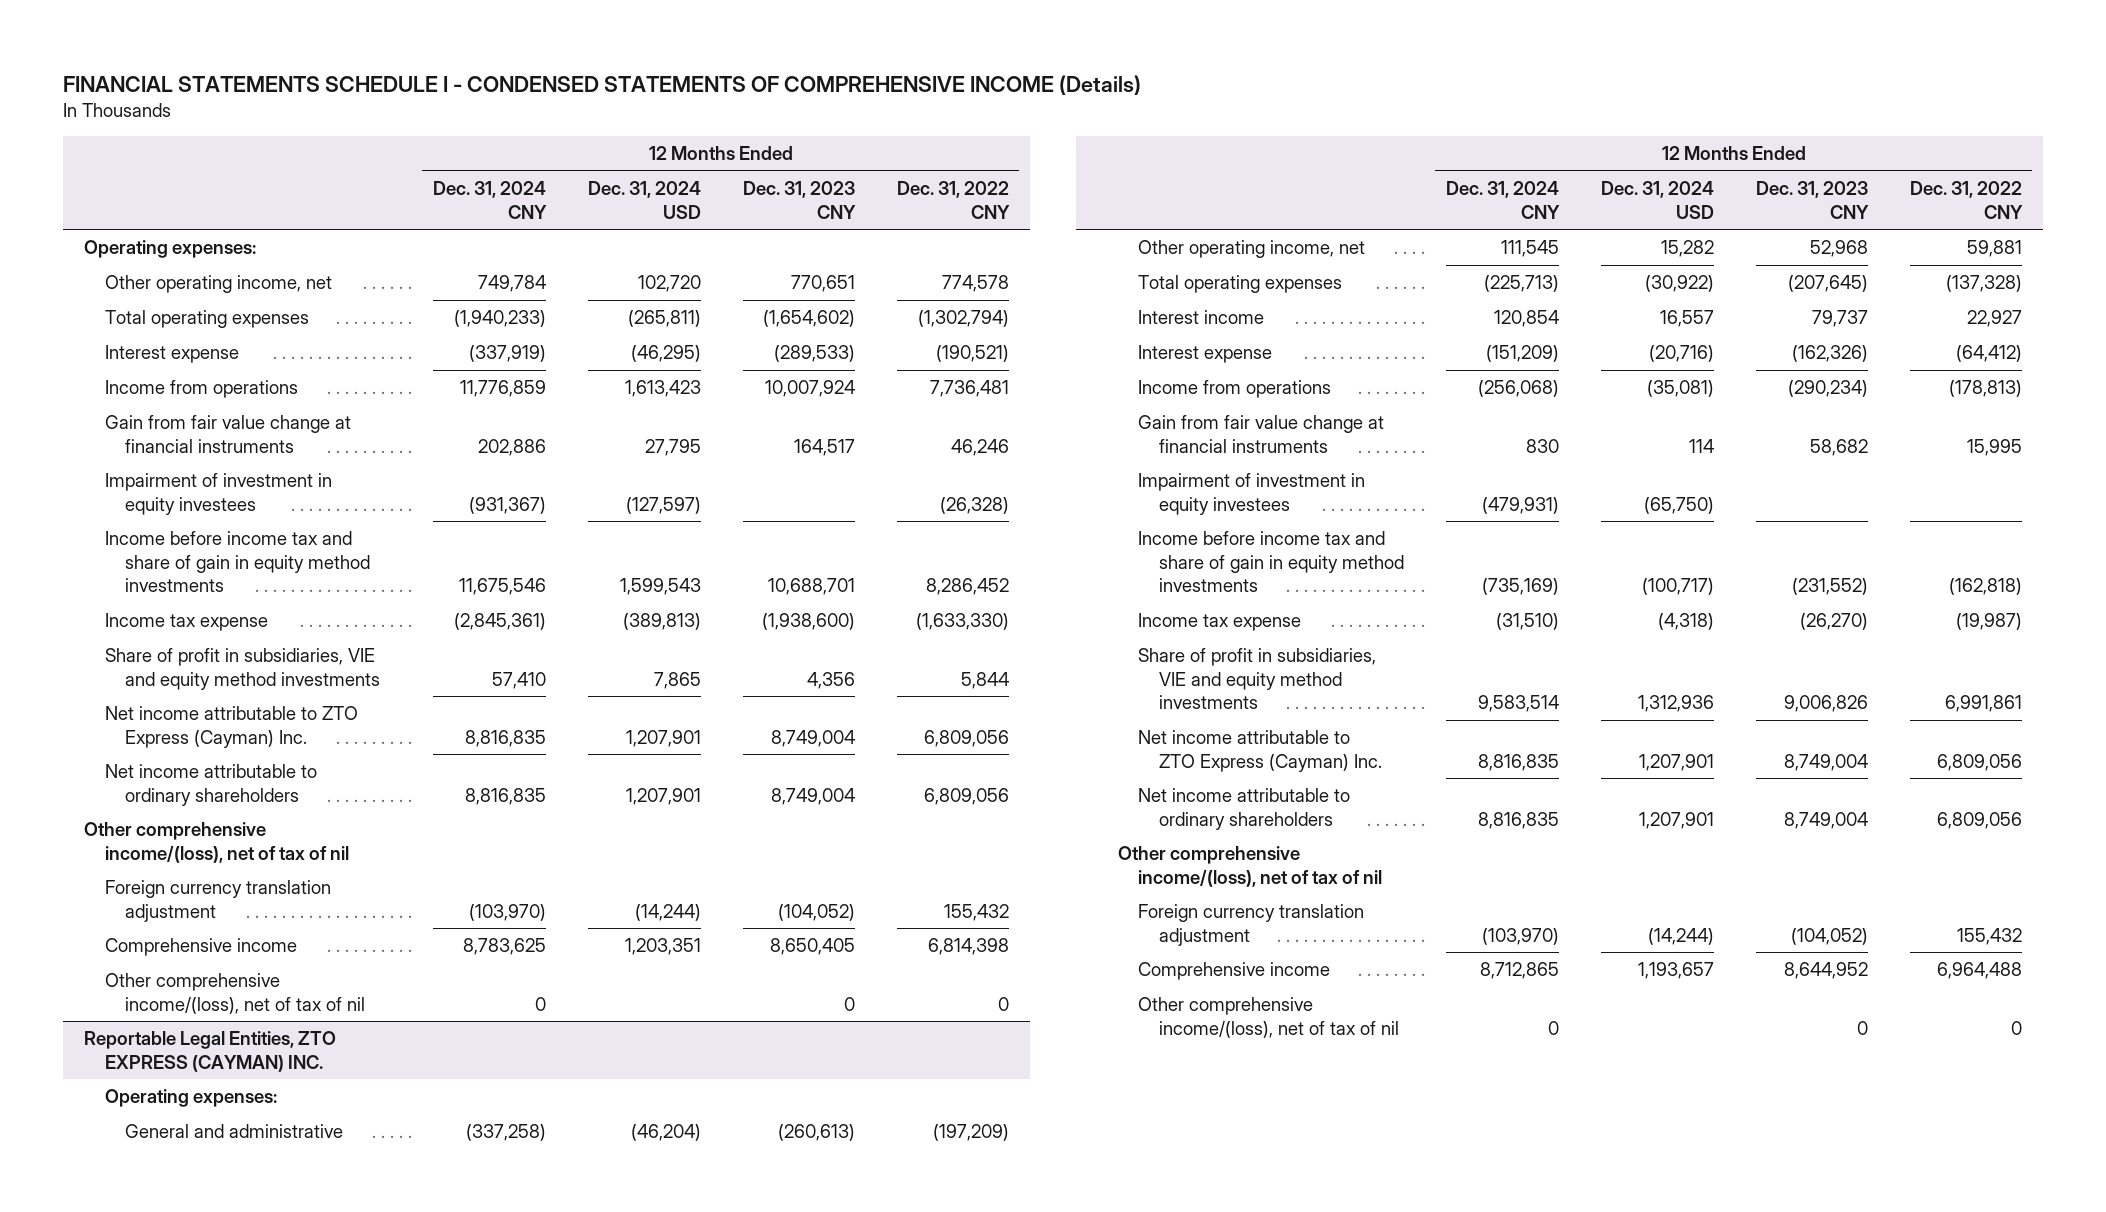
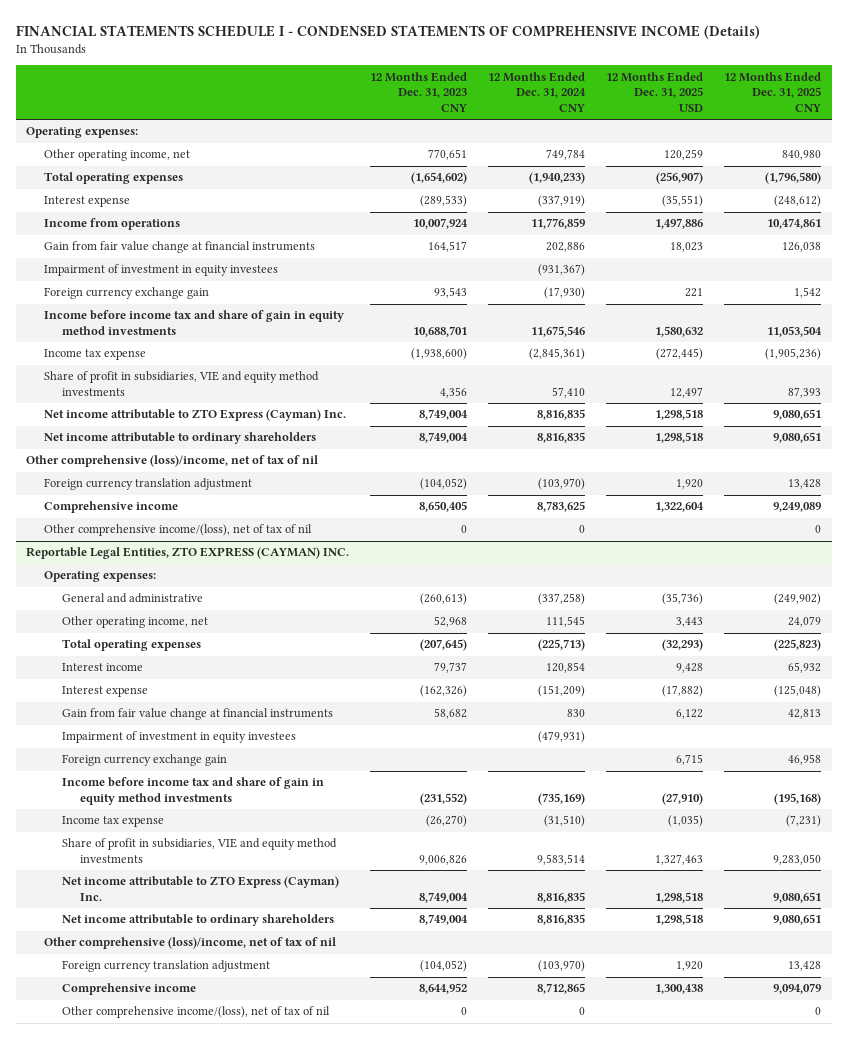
- | 12 Months Ended Dec. 31, 2024 CNY | 12 Months Ended Dec. 31, 2024 USD | 12 Months Ended Dec. 31, 2023 CNY | 12 Months Ended Dec. 31, 2022 CNY
+ | 12 Months Ended Dec. 31, 2023 CNY | 12 Months Ended Dec. 31, 2024 CNY | 12 Months Ended Dec. 31, 2025 USD | 12 Months Ended Dec. 31, 2025 CNY
+ Foreign currency exchange gain | 93,543 | (17,930) | 221 | 1,542
- Other comprehensive income/(loss), net of tax of nil
+ Other comprehensive (loss)/income, net of tax of nil
@ Reportable Legal Entities, ZTO EXPRESS (CAYMAN) INC.
- Income from operations | (256,068) | (35,081) | (290,234) | (178,813)
+ Foreign currency exchange gain | | | 6,715 | 46,958
- Other comprehensive income/(loss), net of tax of nil
+ Other comprehensive (loss)/income, net of tax of nil

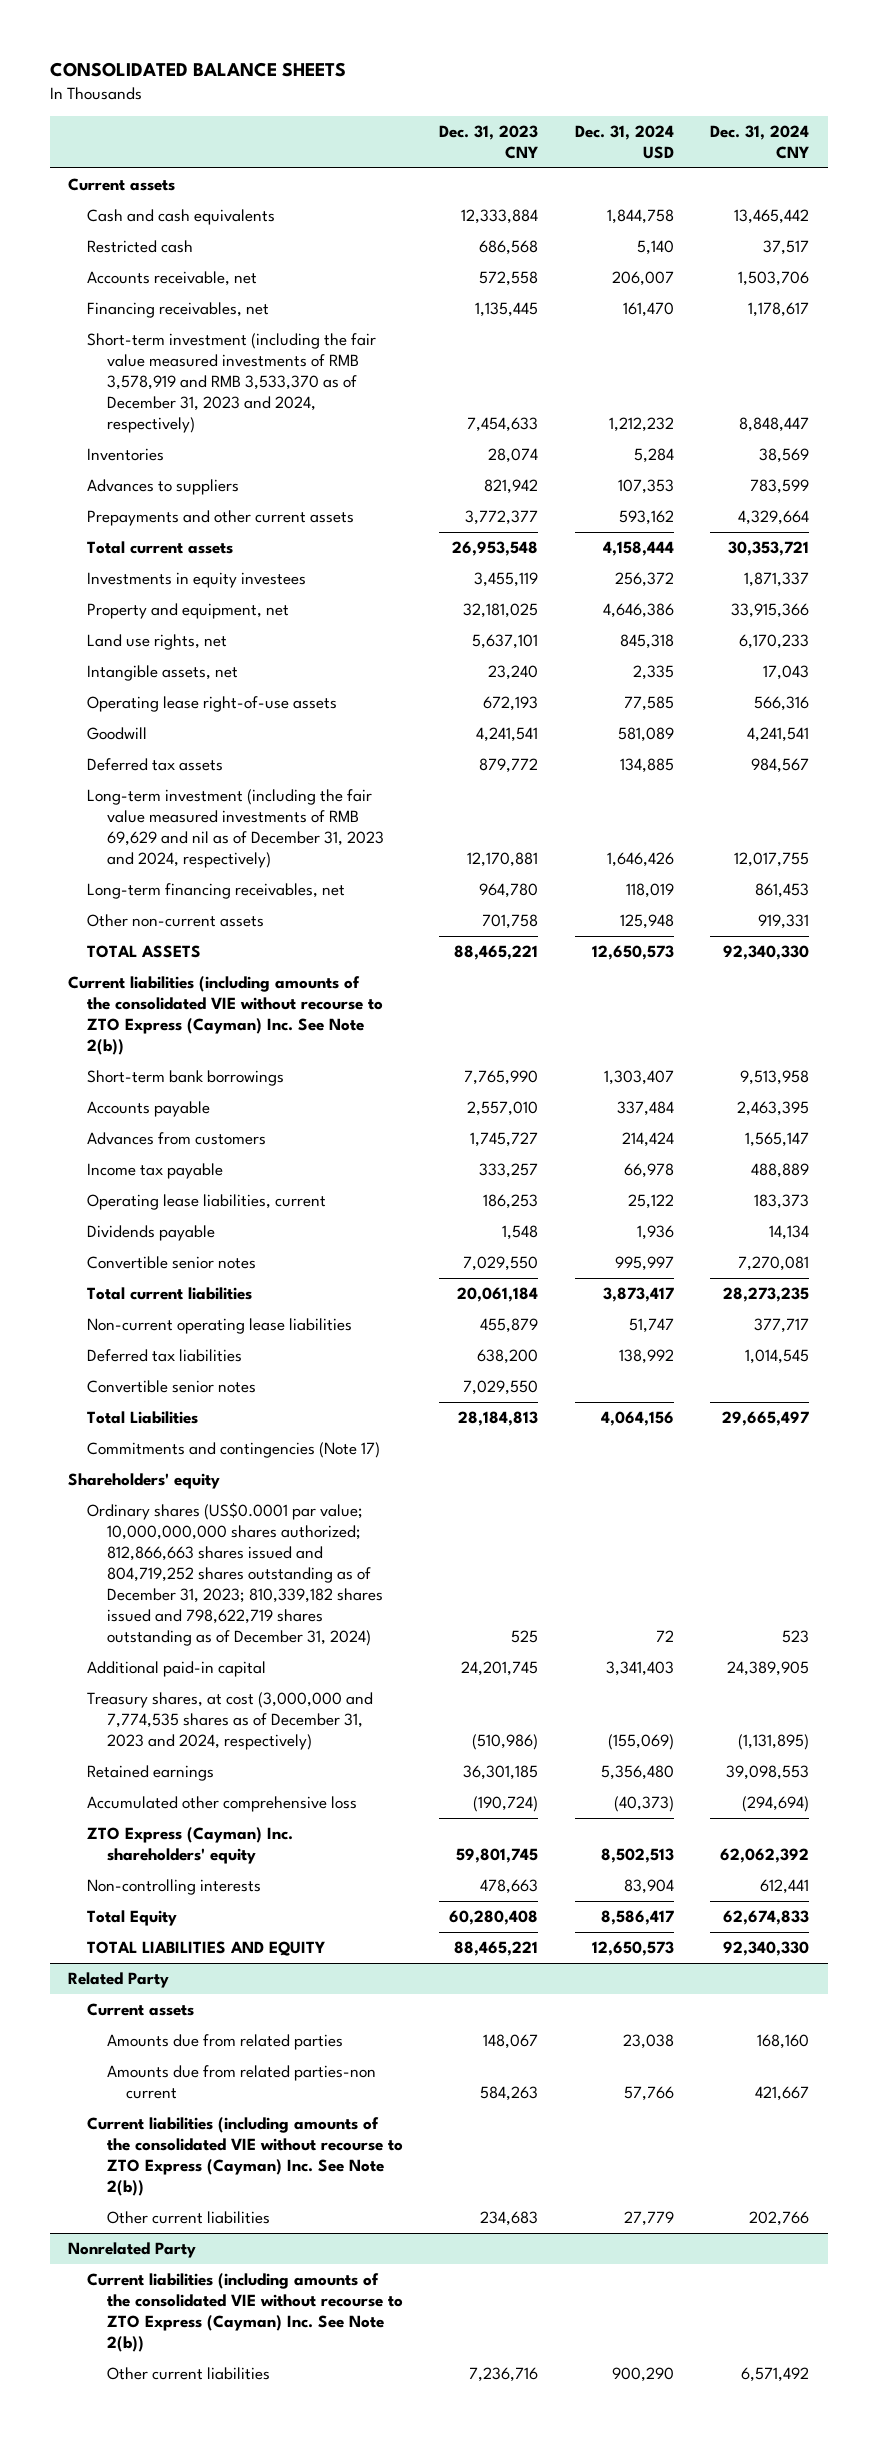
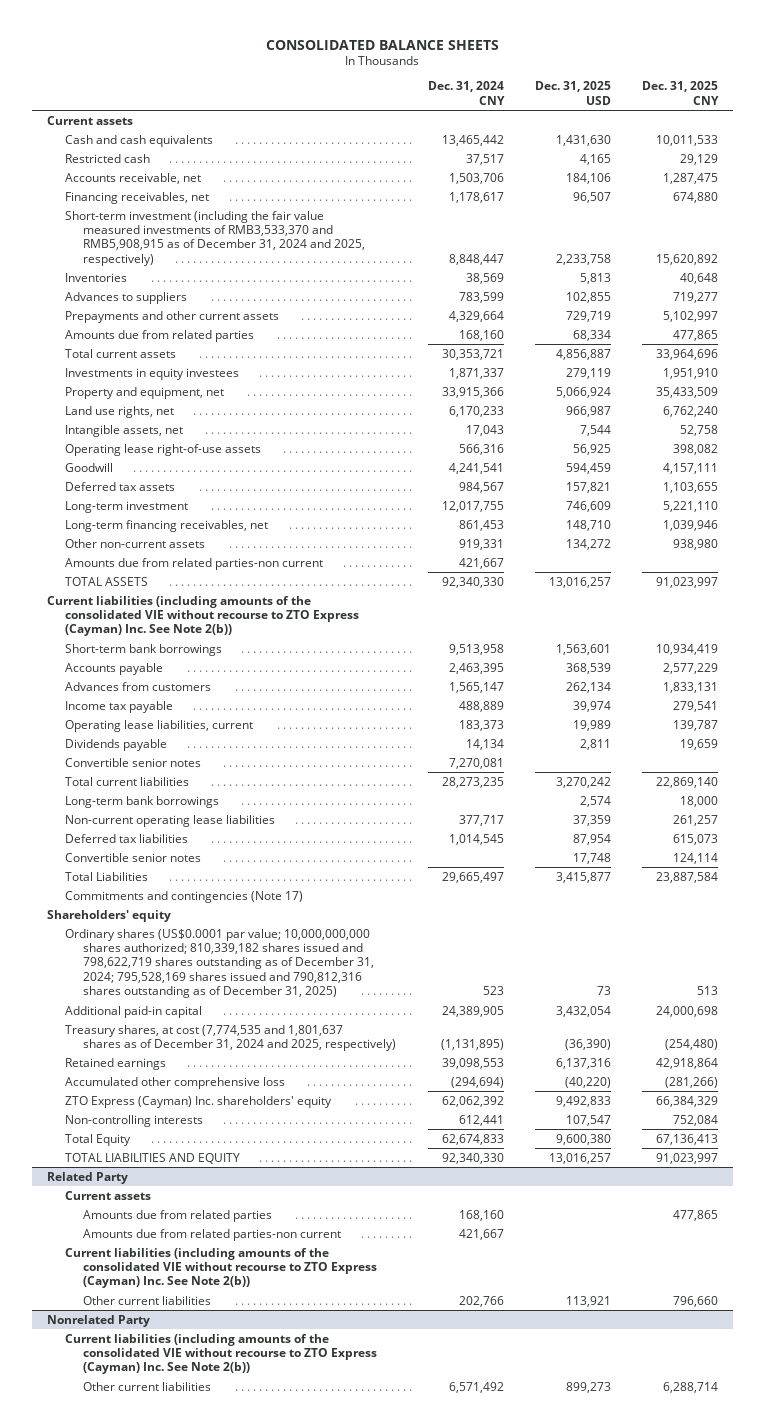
- | Dec. 31, 2023 CNY | Dec. 31, 2024 USD | Dec. 31, 2024 CNY
+ | Dec. 31, 2024 CNY | Dec. 31, 2025 USD | Dec. 31, 2025 CNY
- Short-term investment (including the fair value measured investments of RMB 3,578,919 and RMB 3,533,370 as of December 31, 2023 and 2024, respectively) | 7,454,633 | 1,212,232 | 8,848,447
+ Short-term investment (including the fair value measured investments of RMB3,533,370 and RMB5,908,915 as of December 31, 2024 and 2025, respectively) | 8,848,447 | 2,233,758 | 15,620,892
+ Amounts due from related parties | 168,160 | 68,334 | 477,865
- Long-term investment (including the fair value measured investments of RMB 69,629 and nil as of December 31, 2023 and 2024, respectively) | 12,170,881 | 1,646,426 | 12,017,755
+ Long-term investment | 12,017,755 | 746,609 | 5,221,110
+ Amounts due from related parties-non current | 421,667 | |
+ Long-term bank borrowings | | 2,574 | 18,000
- Ordinary shares (US$0.0001 par value; 10,000,000,000 shares authorized; 812,866,663 shares issued and 804,719,252 shares outstanding as of December 31, 2023; 810,339,182 shares issued and 798,622,719 shares outstanding as of December 31, 2024) | 525 | 72 | 523
+ Ordinary shares (US$0.0001 par value; 10,000,000,000 shares authorized; 810,339,182 shares issued and 798,622,719 shares outstanding as of December 31, 2024; 795,528,169 shares issued and 790,812,316 shares outstanding as of December 31, 2025) | 523 | 73 | 513
- Treasury shares, at cost (3,000,000 and 7,774,535 shares as of December 31, 2023 and 2024, respectively) | (510,986) | (155,069) | (1,131,895)
+ Treasury shares, at cost (7,774,535 and 1,801,637 shares as of December 31, 2024 and 2025, respectively) | (1,131,895) | (36,390) | (254,480)

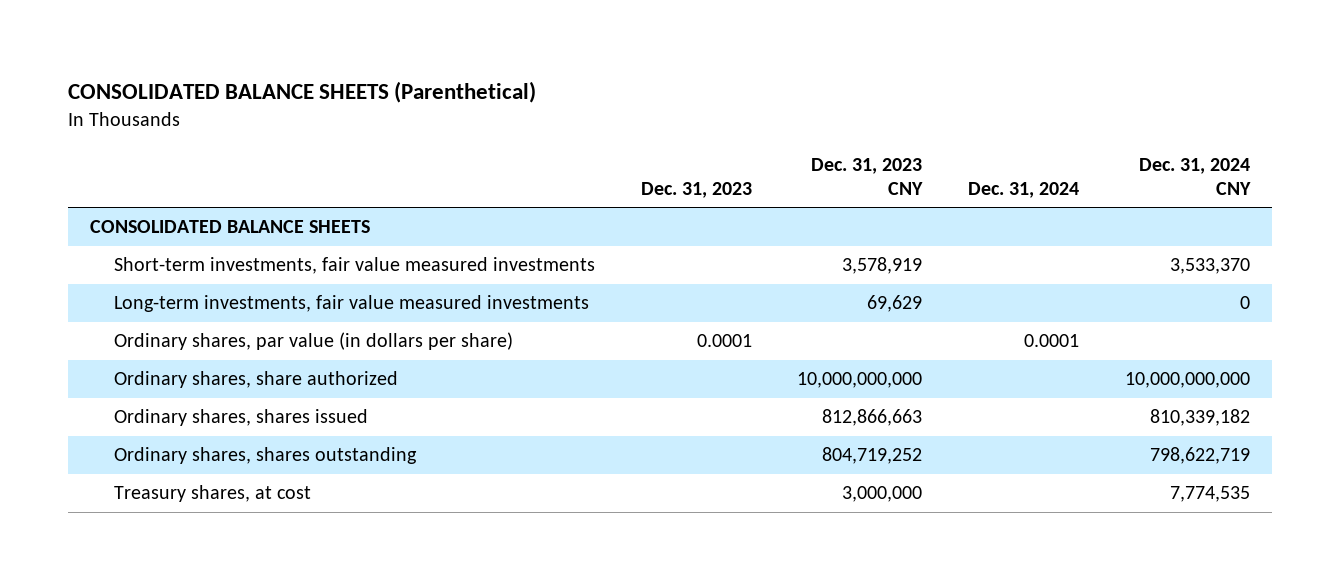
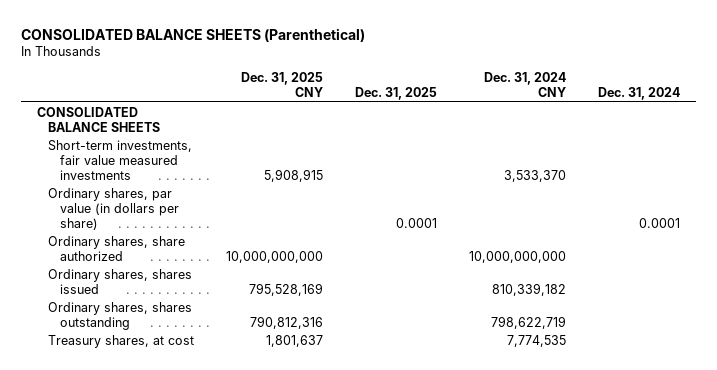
- | Dec. 31, 2023 | Dec. 31, 2023 CNY | Dec. 31, 2024 | Dec. 31, 2024 CNY
+ | Dec. 31, 2025 CNY | Dec. 31, 2025 | Dec. 31, 2024 CNY | Dec. 31, 2024
- Long-term investments, fair value measured investments | | 69,629 | | 0

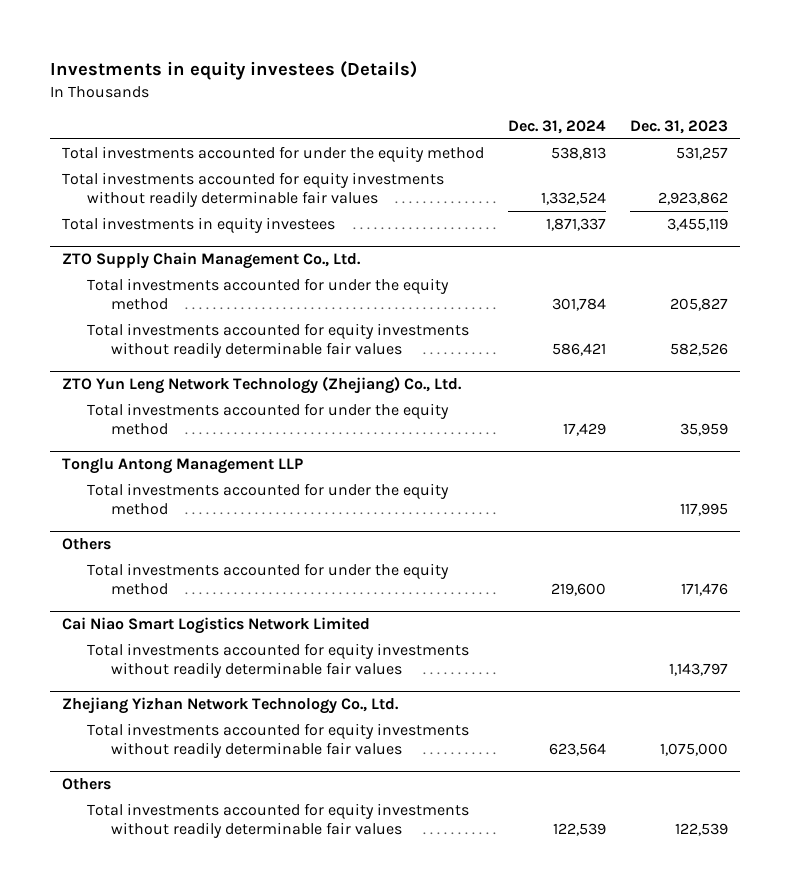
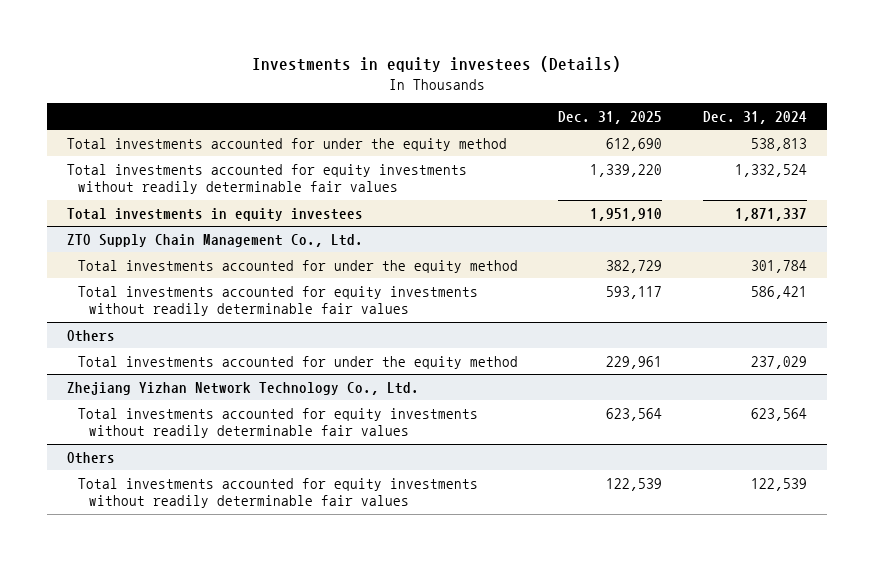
- | Dec. 31, 2024 | Dec. 31, 2023
+ | Dec. 31, 2025 | Dec. 31, 2024
- ZTO Yun Leng Network Technology (Zhejiang) Co., Ltd.
- Total investments accounted for under the equity method | 17,429 | 35,959
- Tonglu Antong Management LLP
- Total investments accounted for under the equity method | | 117,995
@ Others
- Total investments accounted for under the equity method | 219,600 | 171,476
- Cai Niao Smart Logistics Network Limited
- Total investments accounted for equity investments without readily determinable fair values | | 1,143,797
@ Others
+ Total investments accounted for under the equity method | 229,961 | 237,029

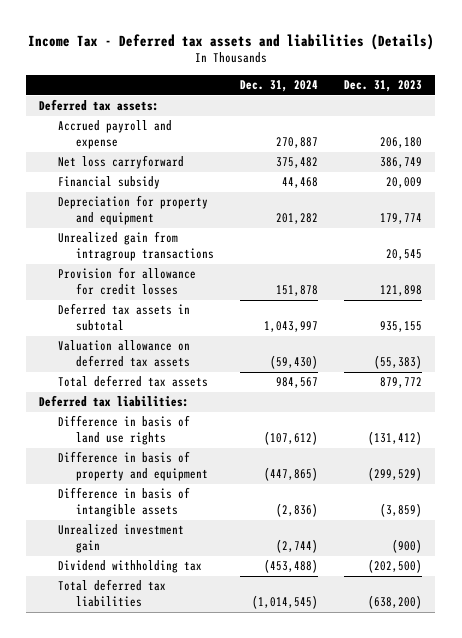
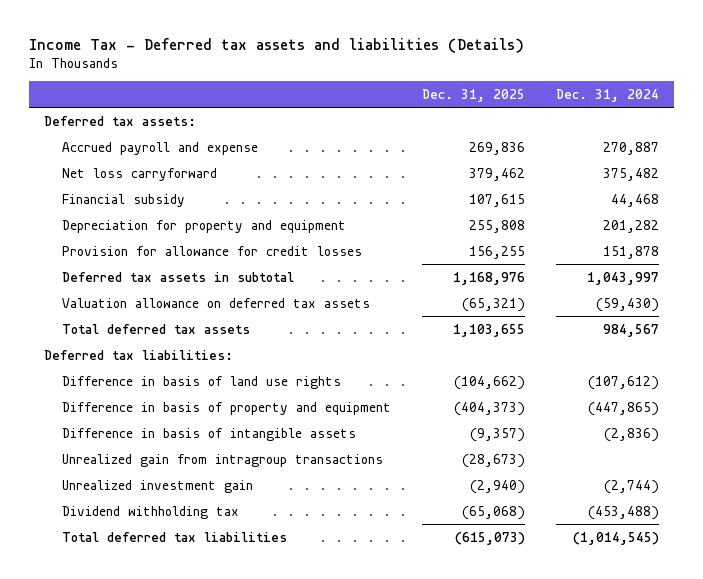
- | Dec. 31, 2024 | Dec. 31, 2023
+ | Dec. 31, 2025 | Dec. 31, 2024
moved down: Unrealized gain from intragroup transactions | (28,673) |

